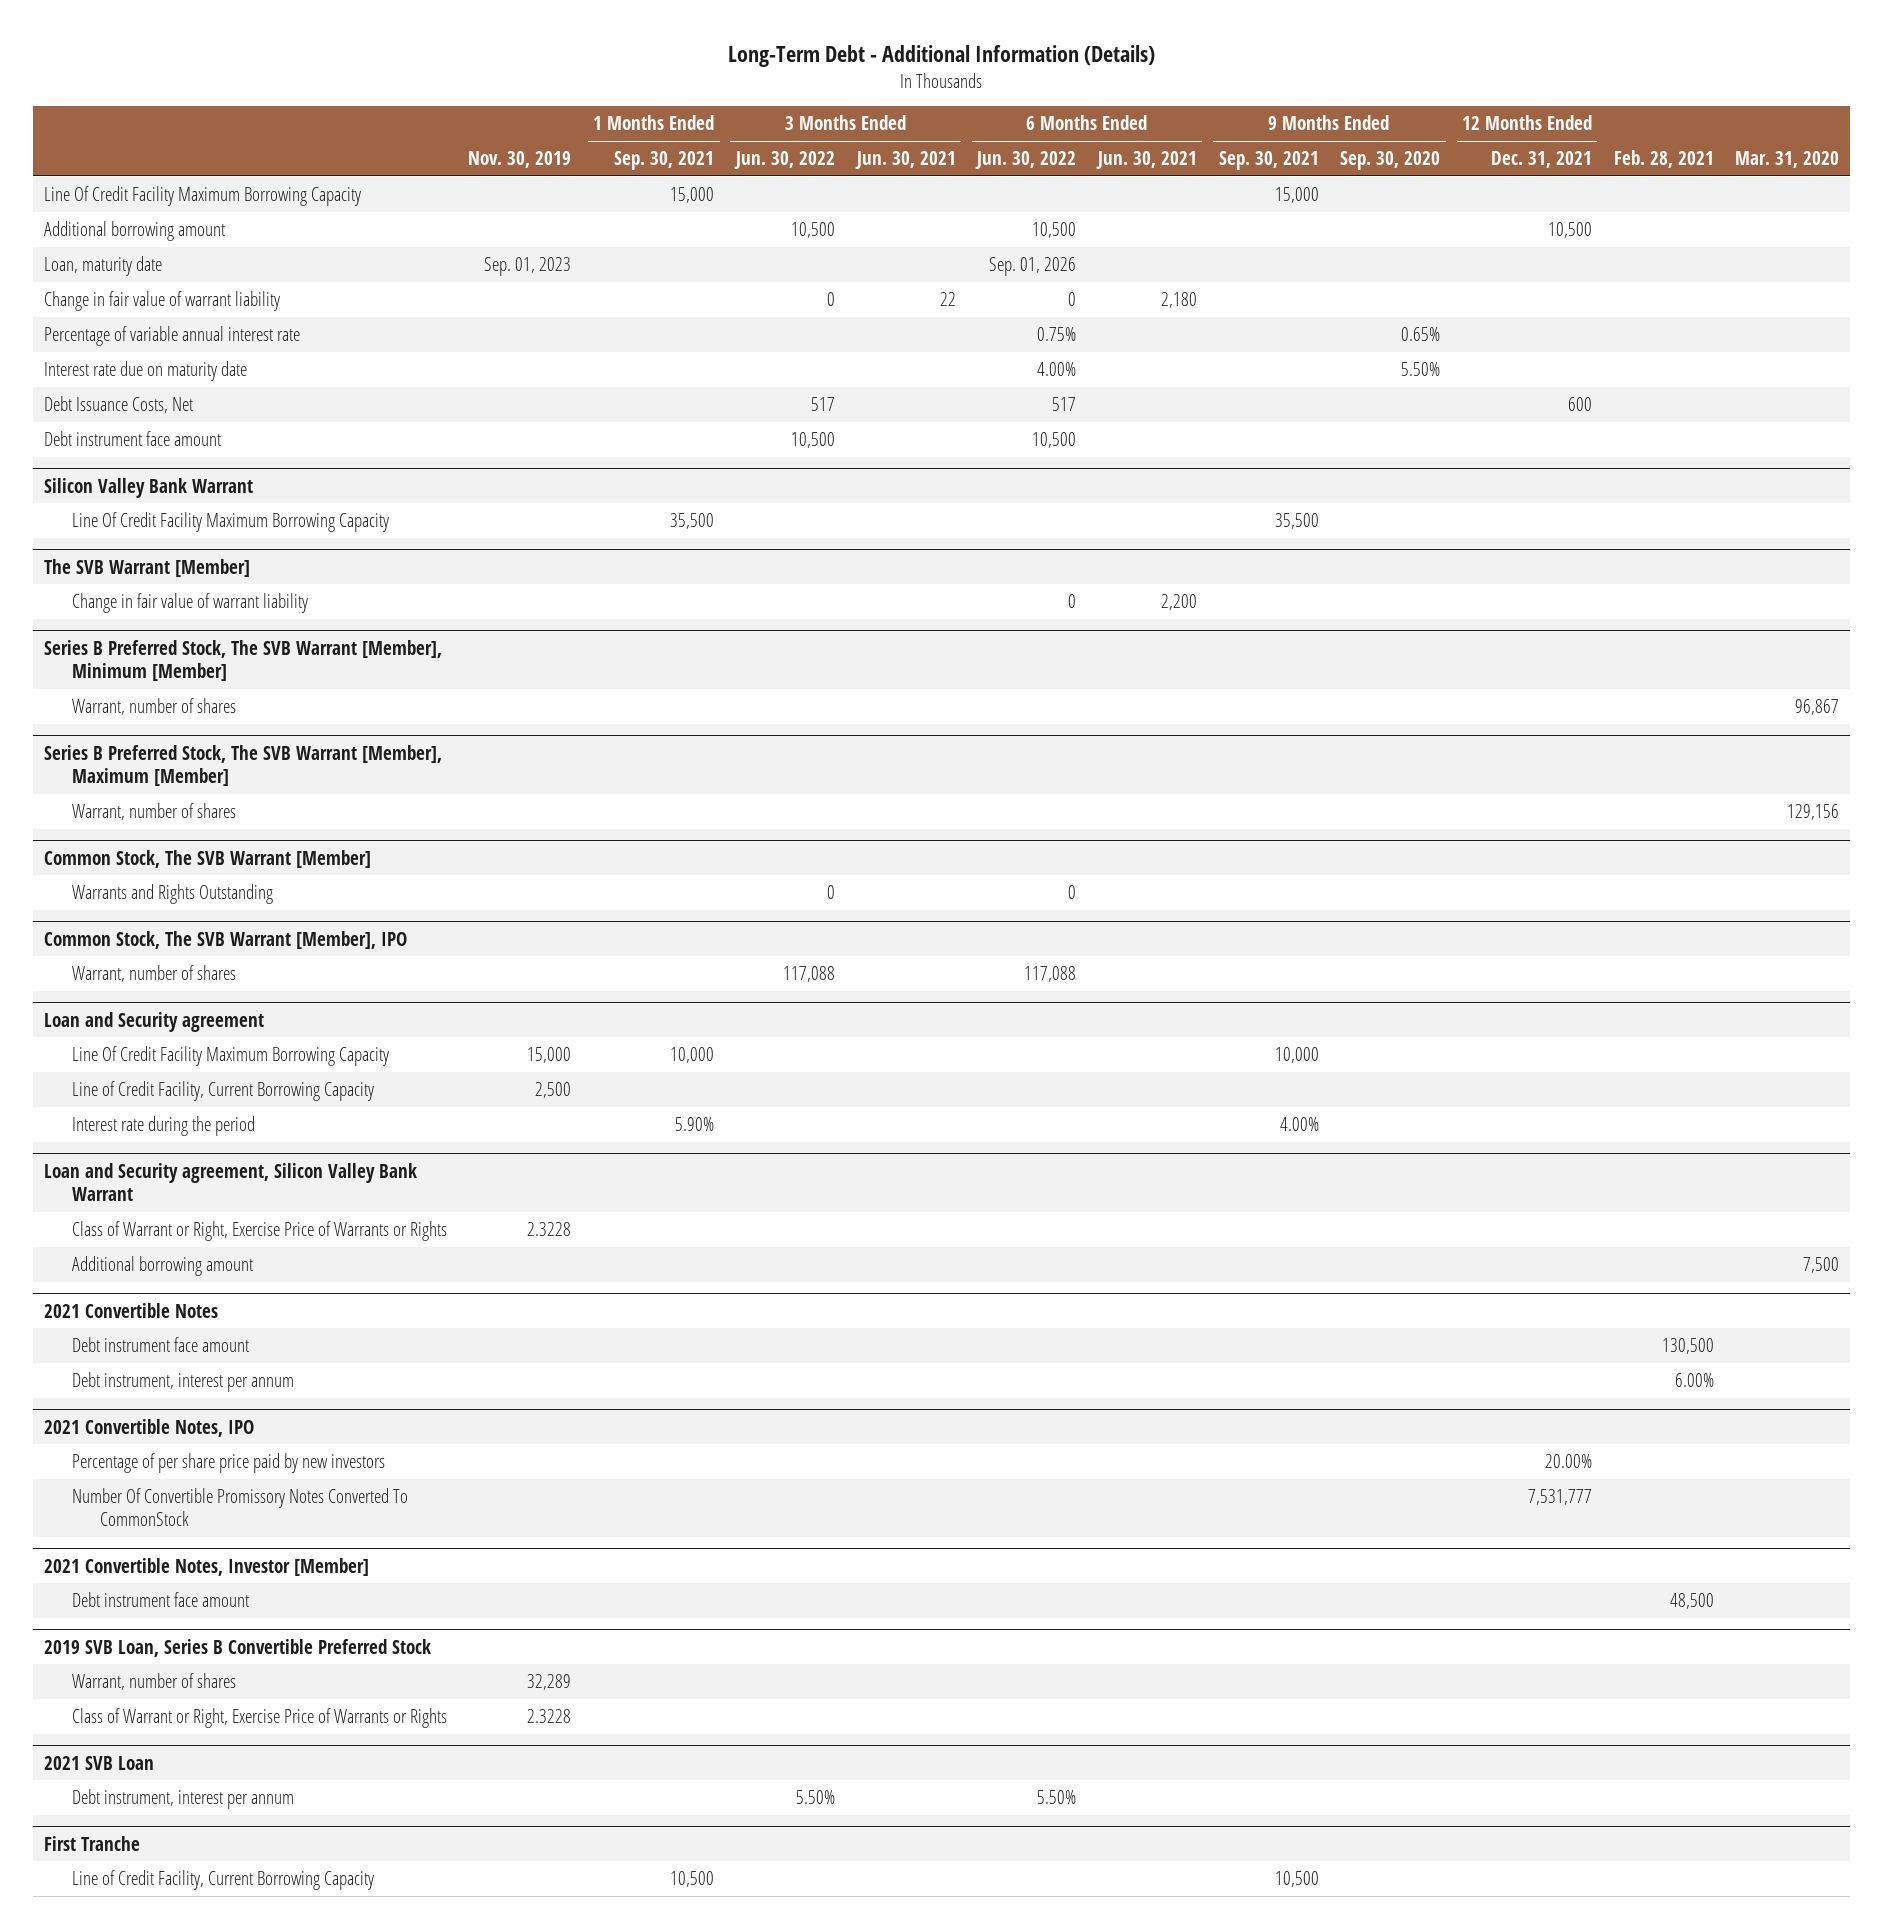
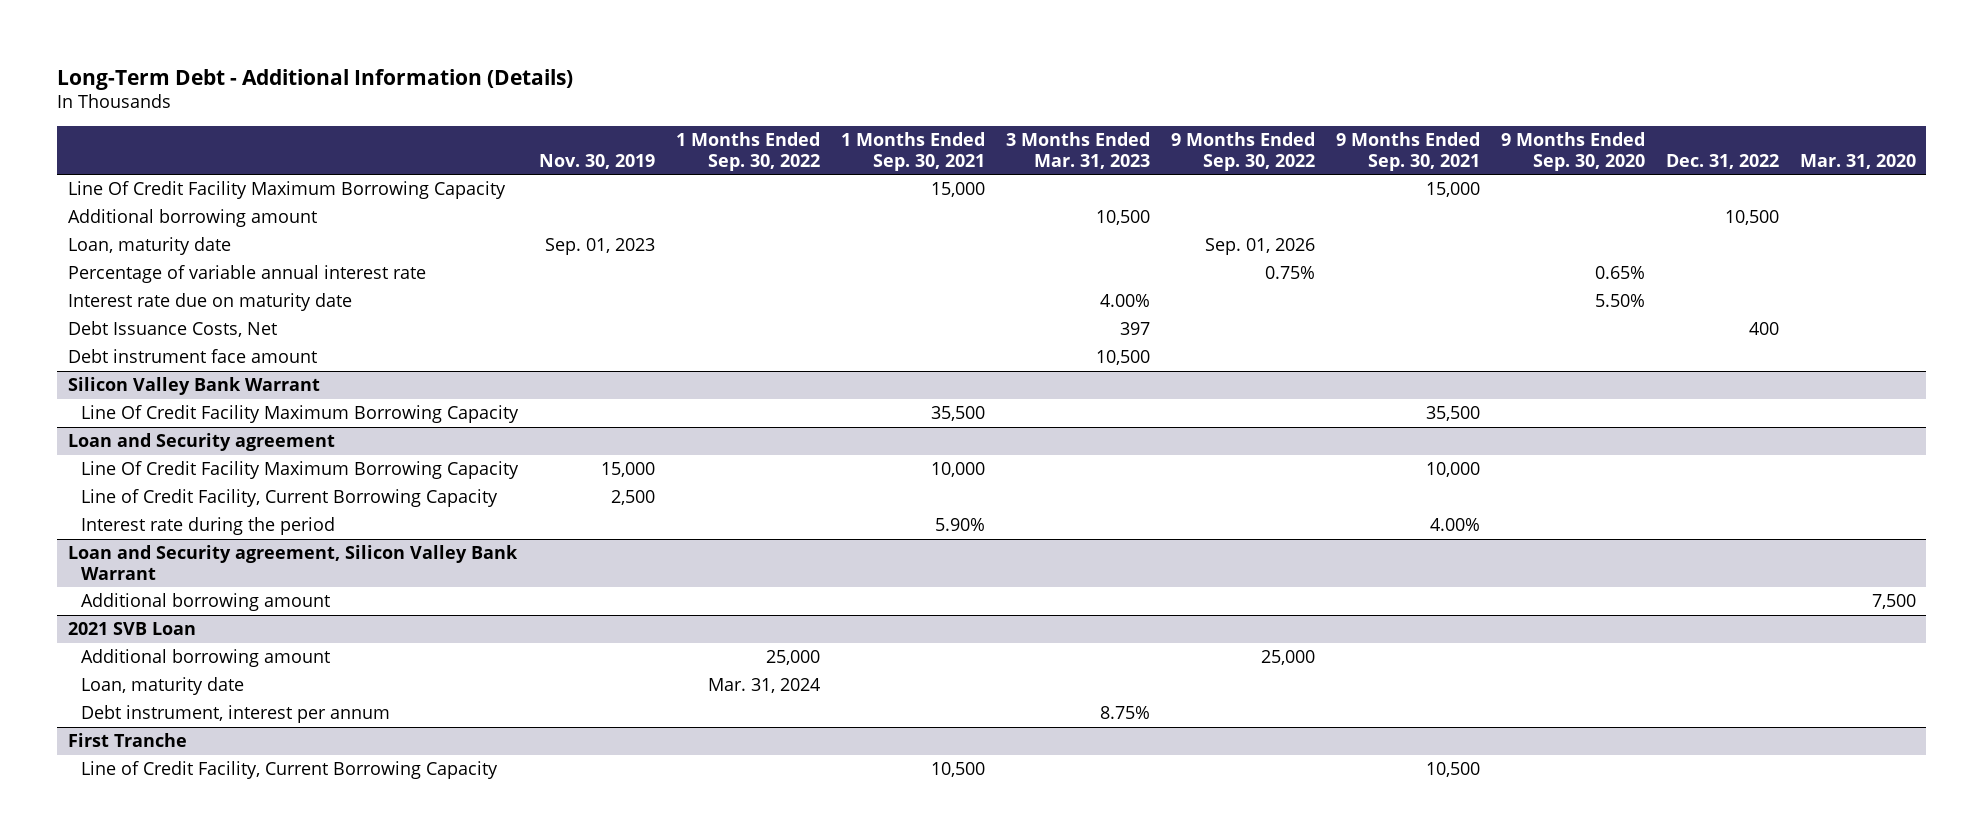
- | Nov. 30, 2019 | 1 Months Ended Sep. 30, 2021 | 3 Months Ended Jun. 30, 2022 | 3 Months Ended Jun. 30, 2021 | 6 Months Ended Jun. 30, 2022 | 6 Months Ended Jun. 30, 2021 | 9 Months Ended Sep. 30, 2021 | 9 Months Ended Sep. 30, 2020 | 12 Months Ended Dec. 31, 2021 | Feb. 28, 2021 | Mar. 31, 2020
+ | Nov. 30, 2019 | 1 Months Ended Sep. 30, 2022 | 1 Months Ended Sep. 30, 2021 | 3 Months Ended Mar. 31, 2023 | 9 Months Ended Sep. 30, 2022 | 9 Months Ended Sep. 30, 2021 | 9 Months Ended Sep. 30, 2020 | Dec. 31, 2022 | Mar. 31, 2020
- Change in fair value of warrant liability | | | 0 | 22 | 0 | 2,180 | | | | |
- The SVB Warrant [Member]
- Change in fair value of warrant liability | | | | | 0 | 2,200 | | | | |
- Series B Preferred Stock, The SVB Warrant [Member], Minimum [Member]
- Warrant, number of shares | | | | | | | | | | | 96,867
- Series B Preferred Stock, The SVB Warrant [Member], Maximum [Member]
- Warrant, number of shares | | | | | | | | | | | 129,156
- Common Stock, The SVB Warrant [Member]
- Warrants and Rights Outstanding | | | 0 | | 0 | | | | | |
- Common Stock, The SVB Warrant [Member], IPO
- Warrant, number of shares | | | 117,088 | | 117,088 | | | | | |
@ Loan and Security agreement, Silicon Valley Bank Warrant
- Class of Warrant or Right, Exercise Price of Warrants or Rights | 2.3228 | | | | | | | | | |
- 2021 Convertible Notes
- Debt instrument face amount | | | | | | | | | | 130,500 |
- Debt instrument, interest per annum | | | | | | | | | | 6.00% |
- 2021 Convertible Notes, IPO
- Percentage of per share price paid by new investors | | | | | | | | | 20.00% | |
- Number Of Convertible Promissory Notes Converted To CommonStock | | | | | | | | | 7,531,777 | |
- 2021 Convertible Notes, Investor [Member]
- Debt instrument face amount | | | | | | | | | | 48,500 |
- 2019 SVB Loan, Series B Convertible Preferred Stock
- Warrant, number of shares | 32,289 | | | | | | | | | |
- Class of Warrant or Right, Exercise Price of Warrants or Rights | 2.3228 | | | | | | | | | |
@ 2021 SVB Loan
+ Additional borrowing amount | | 25,000 | | | 25,000 | | | |
+ Loan, maturity date | | Mar. 31, 2024 | | | | | | |

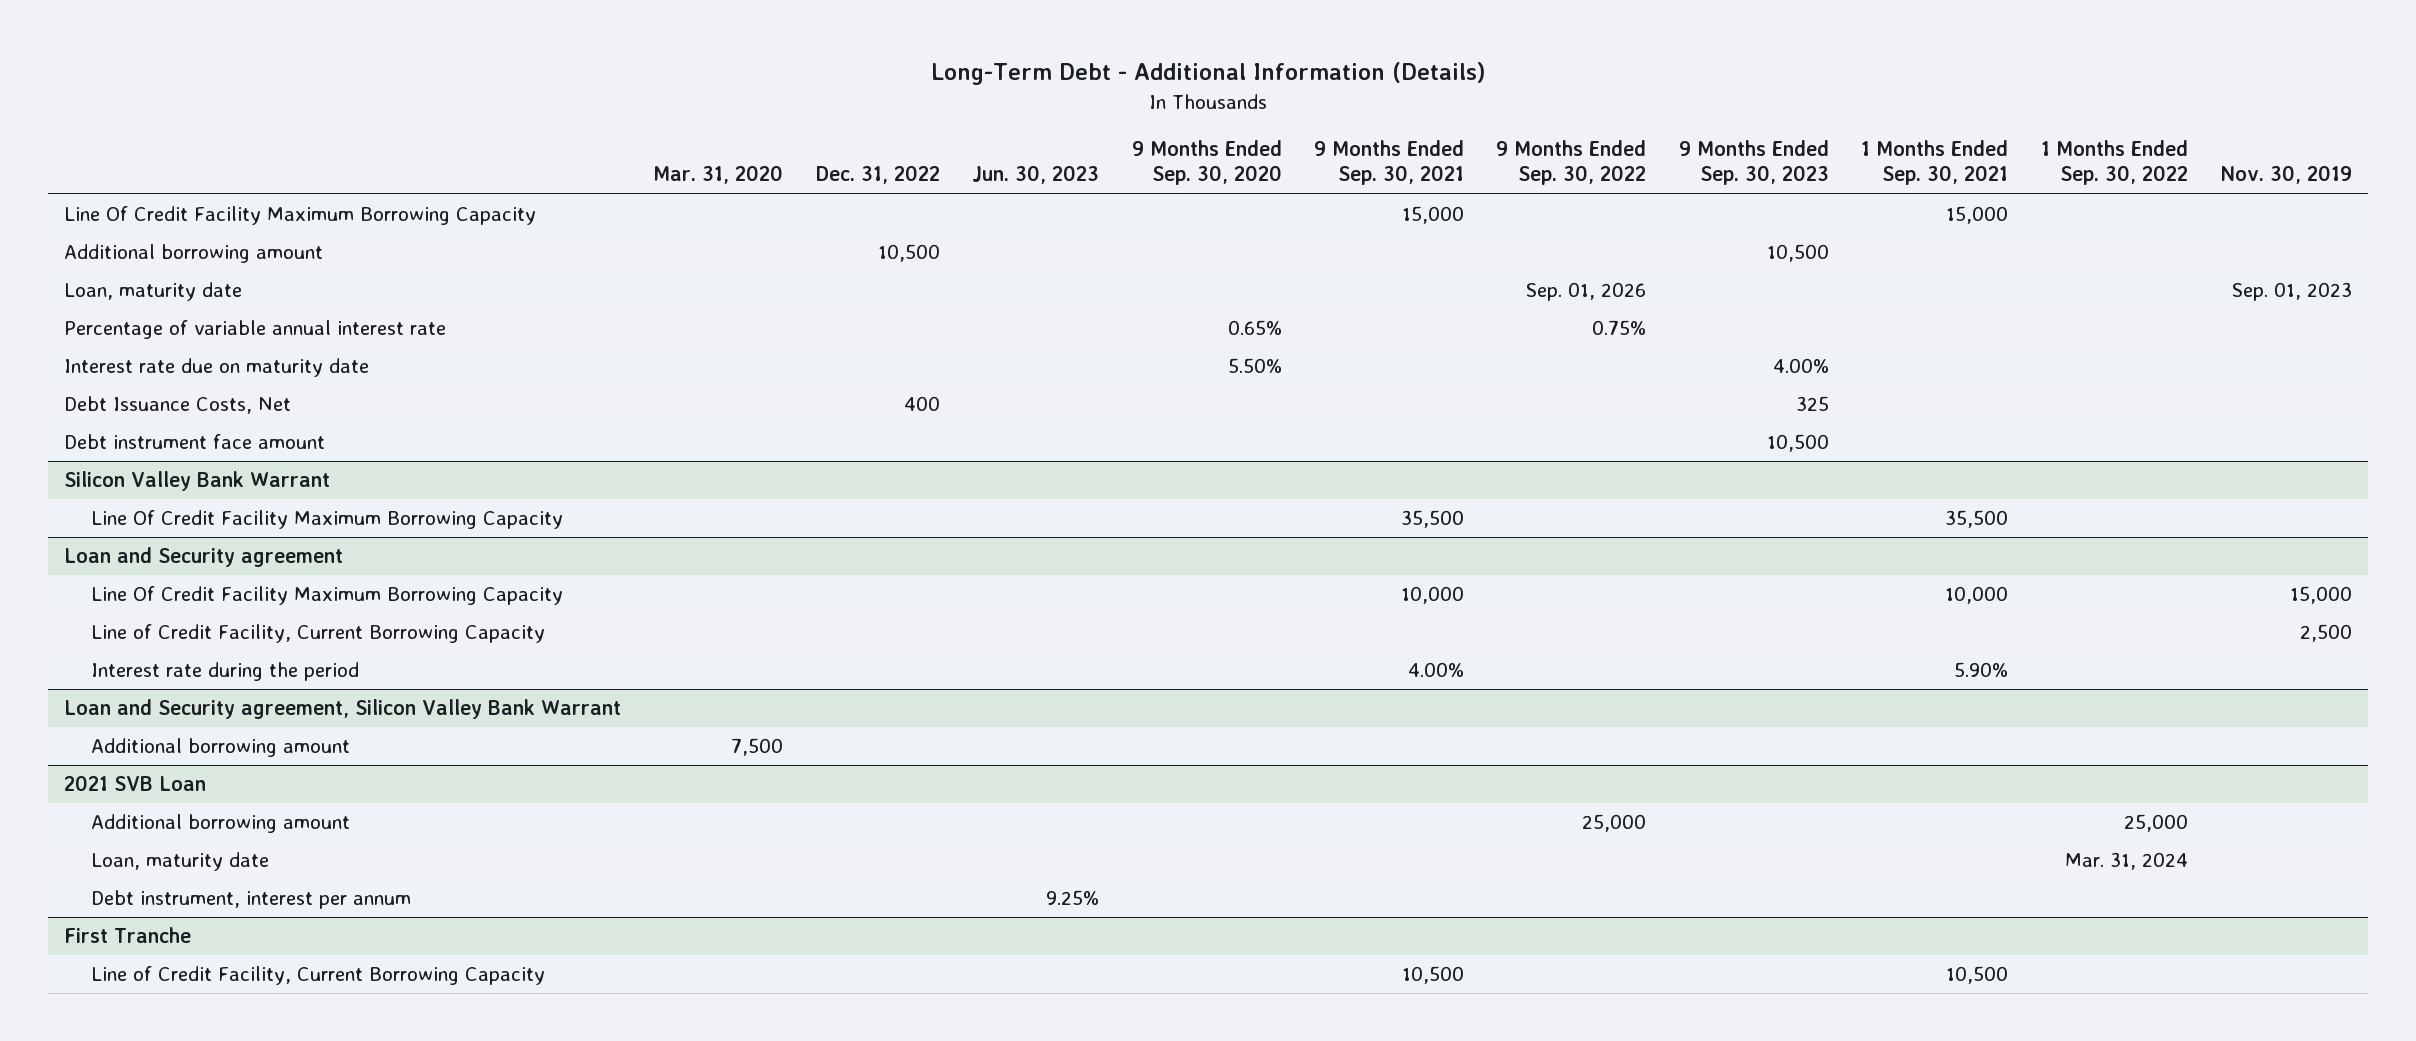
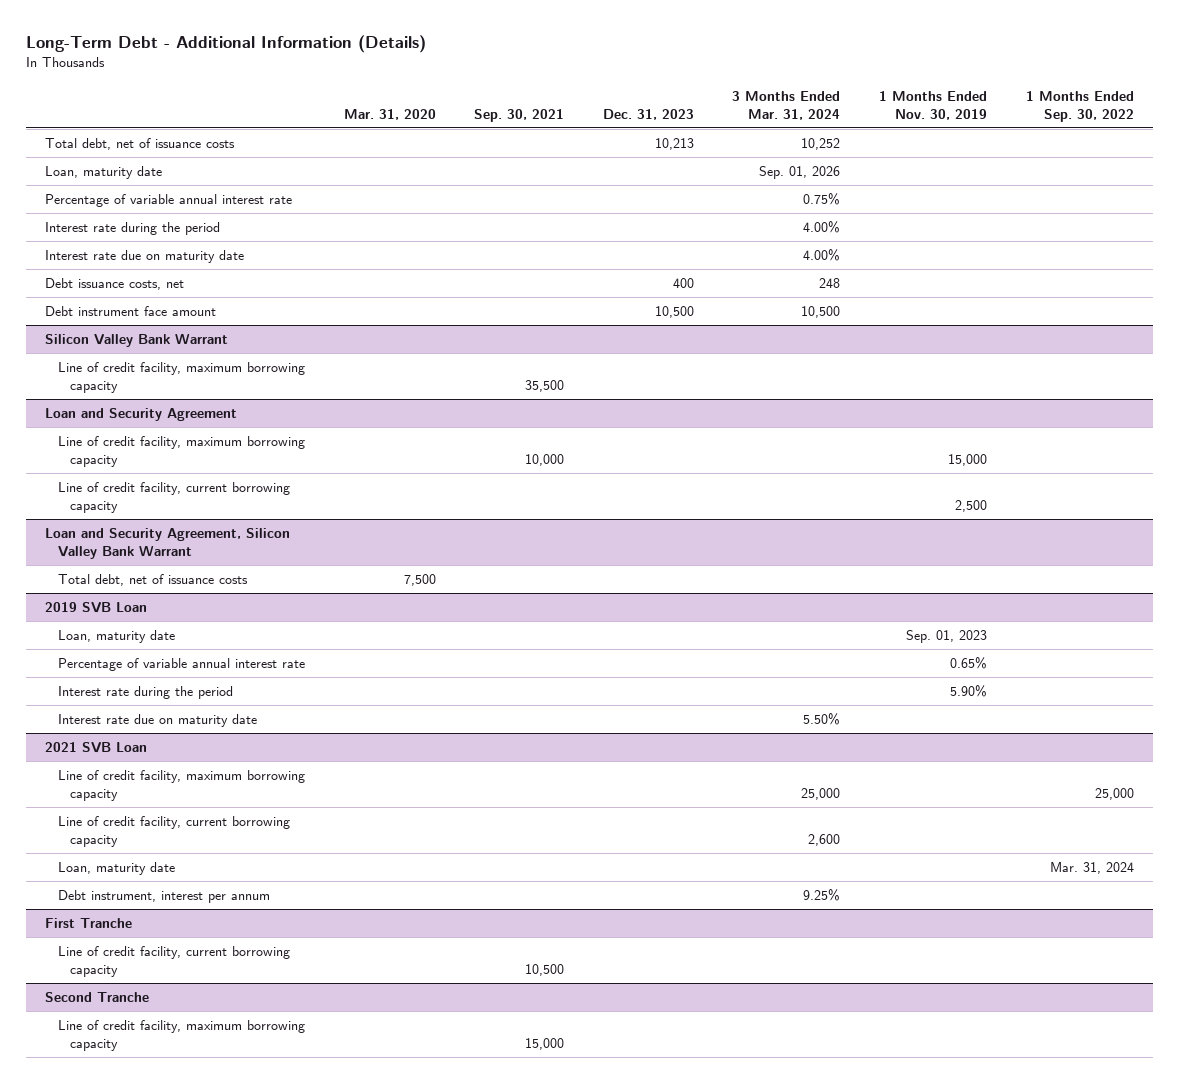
- | Mar. 31, 2020 | Dec. 31, 2022 | Jun. 30, 2023 | 9 Months Ended Sep. 30, 2020 | 9 Months Ended Sep. 30, 2021 | 9 Months Ended Sep. 30, 2022 | 9 Months Ended Sep. 30, 2023 | 1 Months Ended Sep. 30, 2021 | 1 Months Ended Sep. 30, 2022 | Nov. 30, 2019
+ | Mar. 31, 2020 | Sep. 30, 2021 | Dec. 31, 2023 | 3 Months Ended Mar. 31, 2024 | 1 Months Ended Nov. 30, 2019 | 1 Months Ended Sep. 30, 2022
- Line Of Credit Facility Maximum Borrowing Capacity | | | | | 15,000 | | | 15,000 | |
- Additional borrowing amount | | 10,500 | | | | | 10,500 | | |
+ Total debt, net of issuance costs | | | 10,213 | 10,252 | |
+ Interest rate during the period | | | | 4.00% | |
- Debt Issuance Costs, Net | | 400 | | | | | 325 | | |
+ Debt issuance costs, net | | | 400 | 248 | |
@ Silicon Valley Bank Warrant
- Line Of Credit Facility Maximum Borrowing Capacity | | | | | 35,500 | | | 35,500 | |
- Loan and Security agreement
- Line Of Credit Facility Maximum Borrowing Capacity | | | | | 10,000 | | | 10,000 | | 15,000
- Line of Credit Facility, Current Borrowing Capacity | | | | | | | | | | 2,500
- Interest rate during the period | | | | | 4.00% | | | 5.90% | |
- Loan and Security agreement, Silicon Valley Bank Warrant
- Additional borrowing amount | 7,500 | | | | | | | | |
@ Silicon Valley Bank Warrant
+ Line of credit facility, maximum borrowing capacity | | 35,500 | | | |
+ Loan and Security Agreement
+ Line of credit facility, maximum borrowing capacity | | 10,000 | | | 15,000 |
+ Line of credit facility, current borrowing capacity | | | | | 2,500 |
+ Loan and Security Agreement, Silicon Valley Bank Warrant
+ Total debt, net of issuance costs | 7,500 | | | | |
+ 2019 SVB Loan
+ Loan, maturity date | | | | | Sep. 01, 2023 |
+ Percentage of variable annual interest rate | | | | | 0.65% |
+ Interest rate during the period | | | | | 5.90% |
+ Interest rate due on maturity date | | | | 5.50% | |
@ 2021 SVB Loan
- Additional borrowing amount | | | | | | 25,000 | | | 25,000 |
+ Line of credit facility, maximum borrowing capacity | | | | 25,000 | | 25,000
+ Line of credit facility, current borrowing capacity | | | | 2,600 | |
@ First Tranche
- Line of Credit Facility, Current Borrowing Capacity | | | | | 10,500 | | | 10,500 | |
+ Line of credit facility, current borrowing capacity | | 10,500 | | | |
+ Second Tranche
+ Line of credit facility, maximum borrowing capacity | | 15,000 | | | |

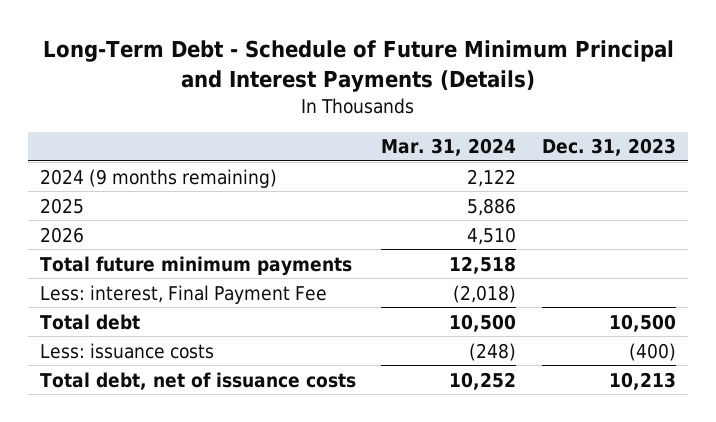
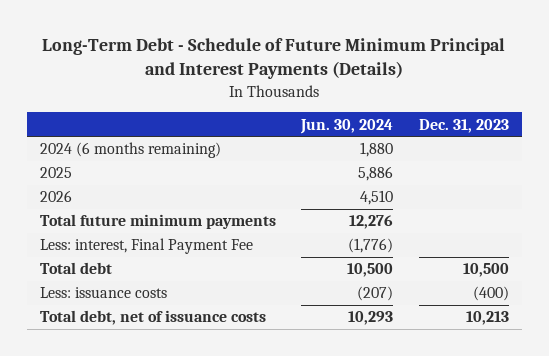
- | Mar. 31, 2024 | Dec. 31, 2023
+ | Jun. 30, 2024 | Dec. 31, 2023
- 2024 (9 months remaining) | 2,122 |
+ 2024 (6 months remaining) | 1,880 |

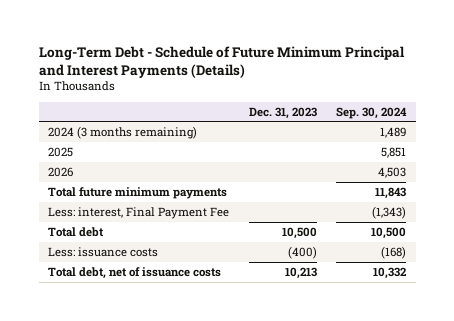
- | Jun. 30, 2024 | Dec. 31, 2023
+ | Dec. 31, 2023 | Sep. 30, 2024
- 2024 (6 months remaining) | 1,880 |
+ 2024 (3 months remaining) | | 1,489

